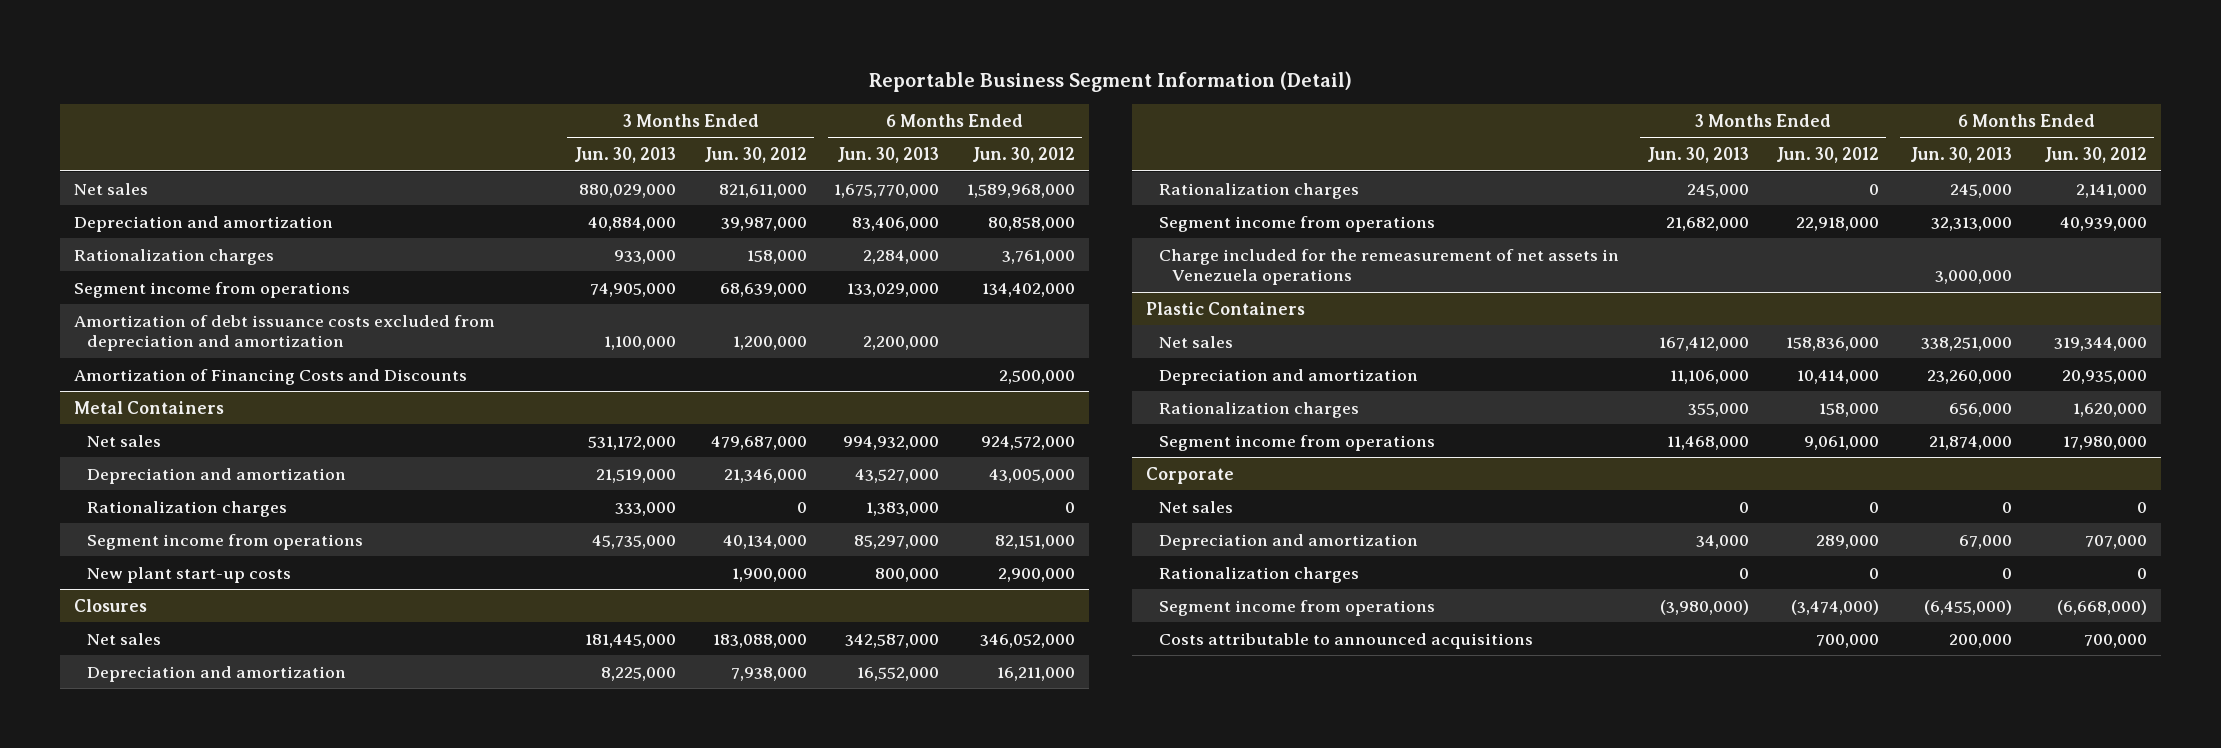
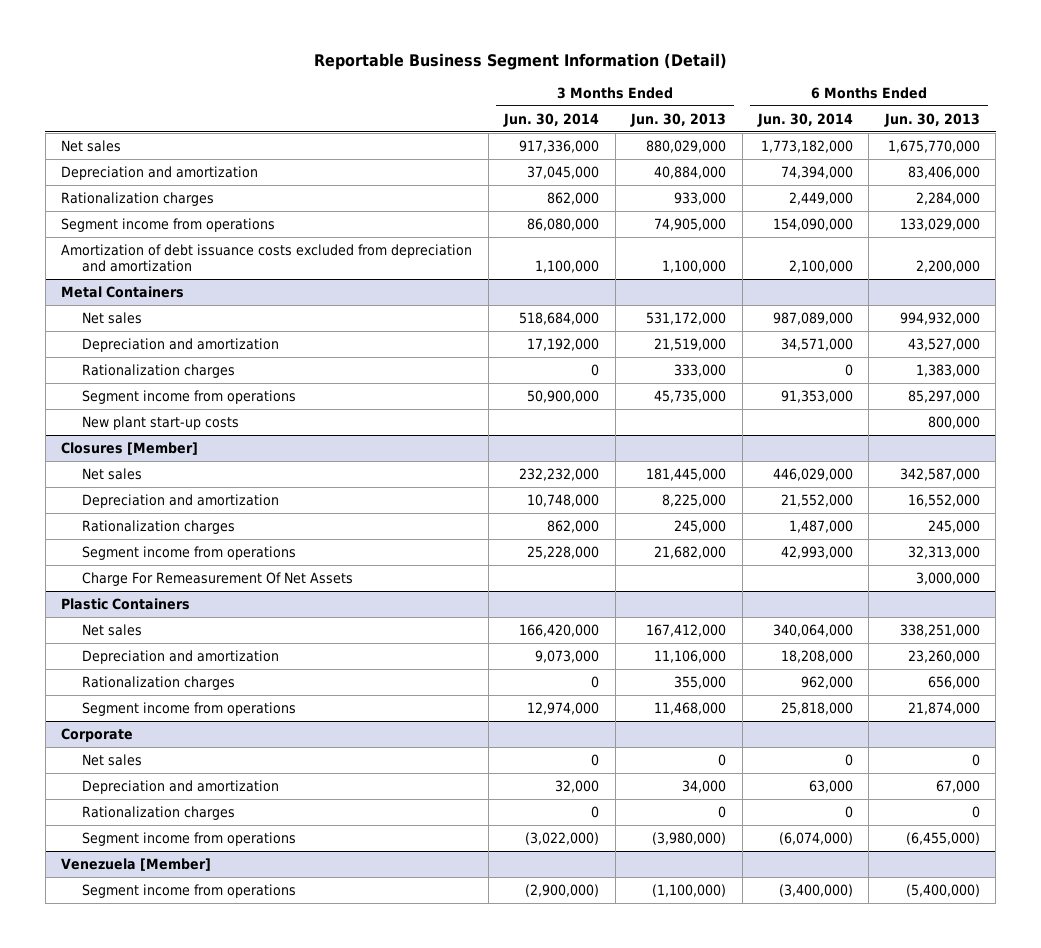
- | 3 Months Ended Jun. 30, 2013 | 3 Months Ended Jun. 30, 2012 | 6 Months Ended Jun. 30, 2013 | 6 Months Ended Jun. 30, 2012
+ | 3 Months Ended Jun. 30, 2014 | 3 Months Ended Jun. 30, 2013 | 6 Months Ended Jun. 30, 2014 | 6 Months Ended Jun. 30, 2013
- Amortization of Financing Costs and Discounts | | | | 2,500,000
- Closures
+ Closures [Member]
- Charge included for the remeasurement of net assets in Venezuela operations | | | 3,000,000 |
+ Charge For Remeasurement Of Net Assets | | | | 3,000,000
@ Corporate
- Costs attributable to announced acquisitions | | 700,000 | 200,000 | 700,000
+ Venezuela [Member]
+ Segment income from operations | (2,900,000) | (1,100,000) | (3,400,000) | (5,400,000)

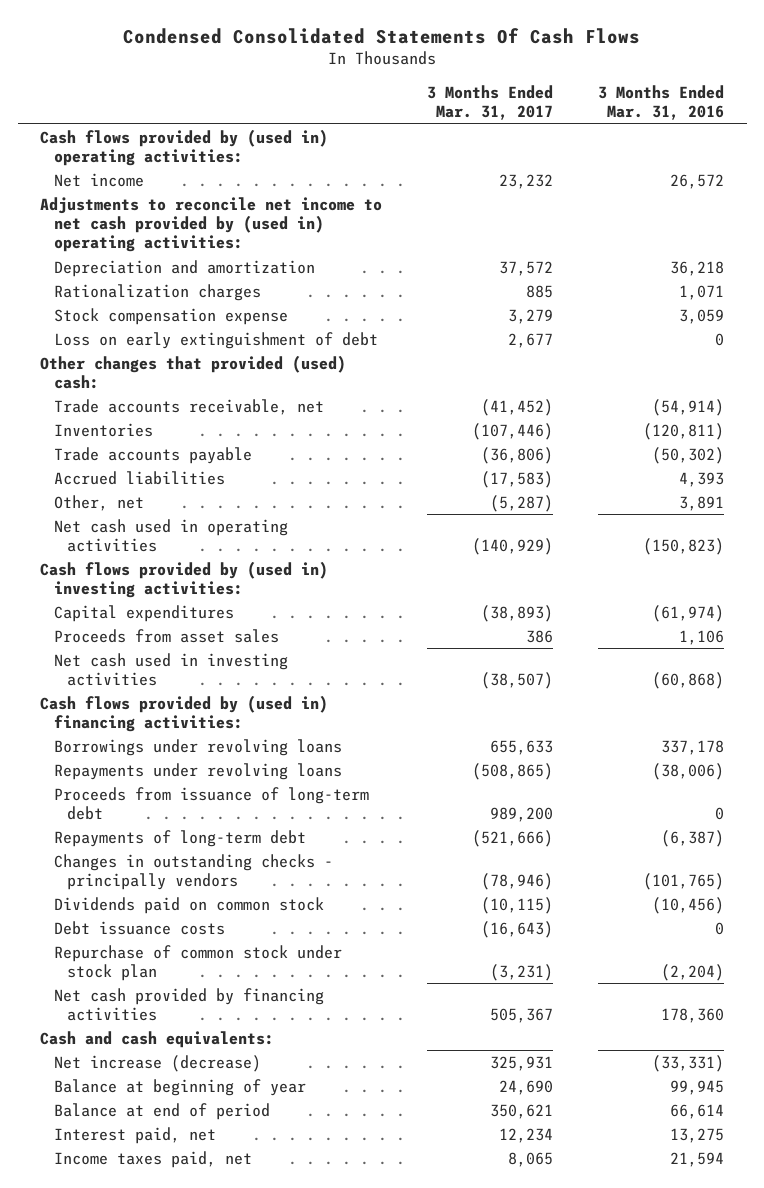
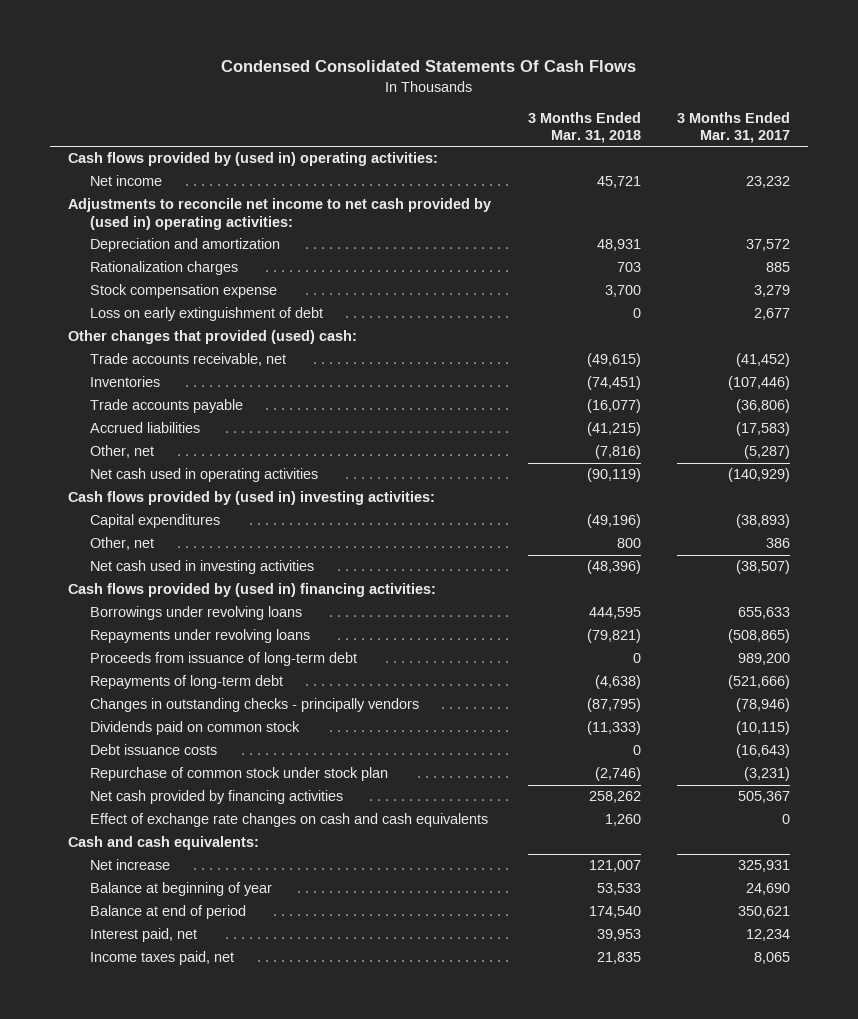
- | 3 Months Ended Mar. 31, 2017 | 3 Months Ended Mar. 31, 2016
+ | 3 Months Ended Mar. 31, 2018 | 3 Months Ended Mar. 31, 2017
- Proceeds from asset sales | 386 | 1,106
+ Other, net | 800 | 386
+ Effect of exchange rate changes on cash and cash equivalents | 1,260 | 0
- Net increase (decrease) | 325,931 | (33,331)
+ Net increase | 121,007 | 325,931

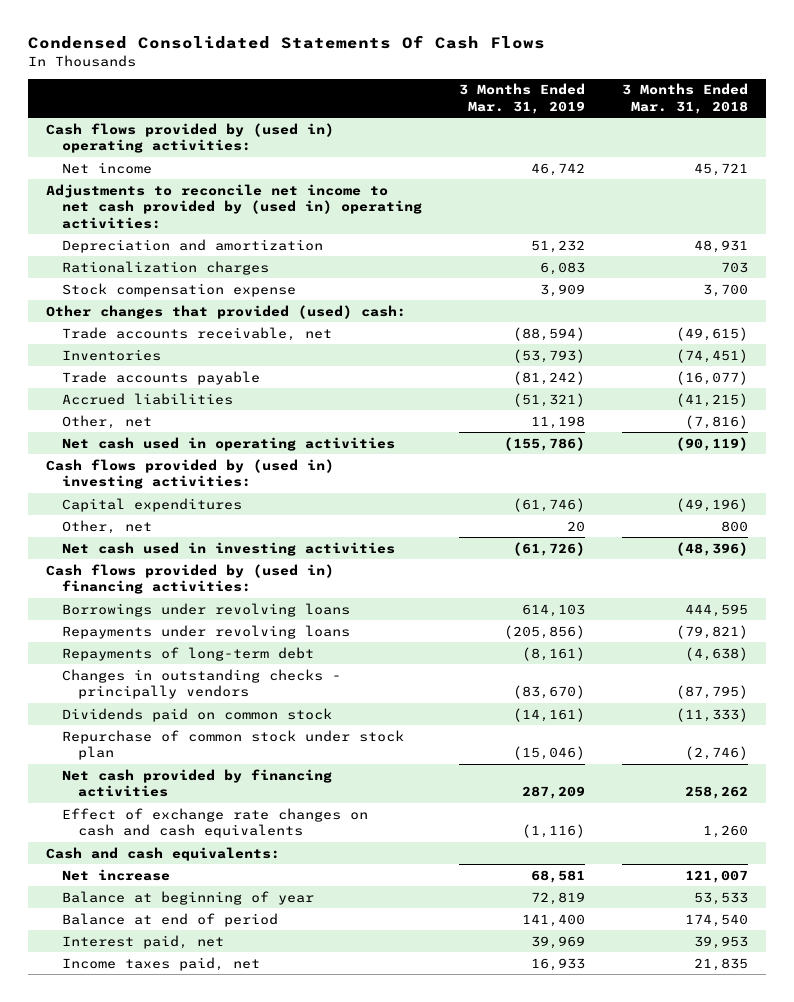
- | 3 Months Ended Mar. 31, 2018 | 3 Months Ended Mar. 31, 2017
+ | 3 Months Ended Mar. 31, 2019 | 3 Months Ended Mar. 31, 2018
- Loss on early extinguishment of debt | 0 | 2,677
- Proceeds from issuance of long-term debt | 0 | 989,200
- Debt issuance costs | 0 | (16,643)

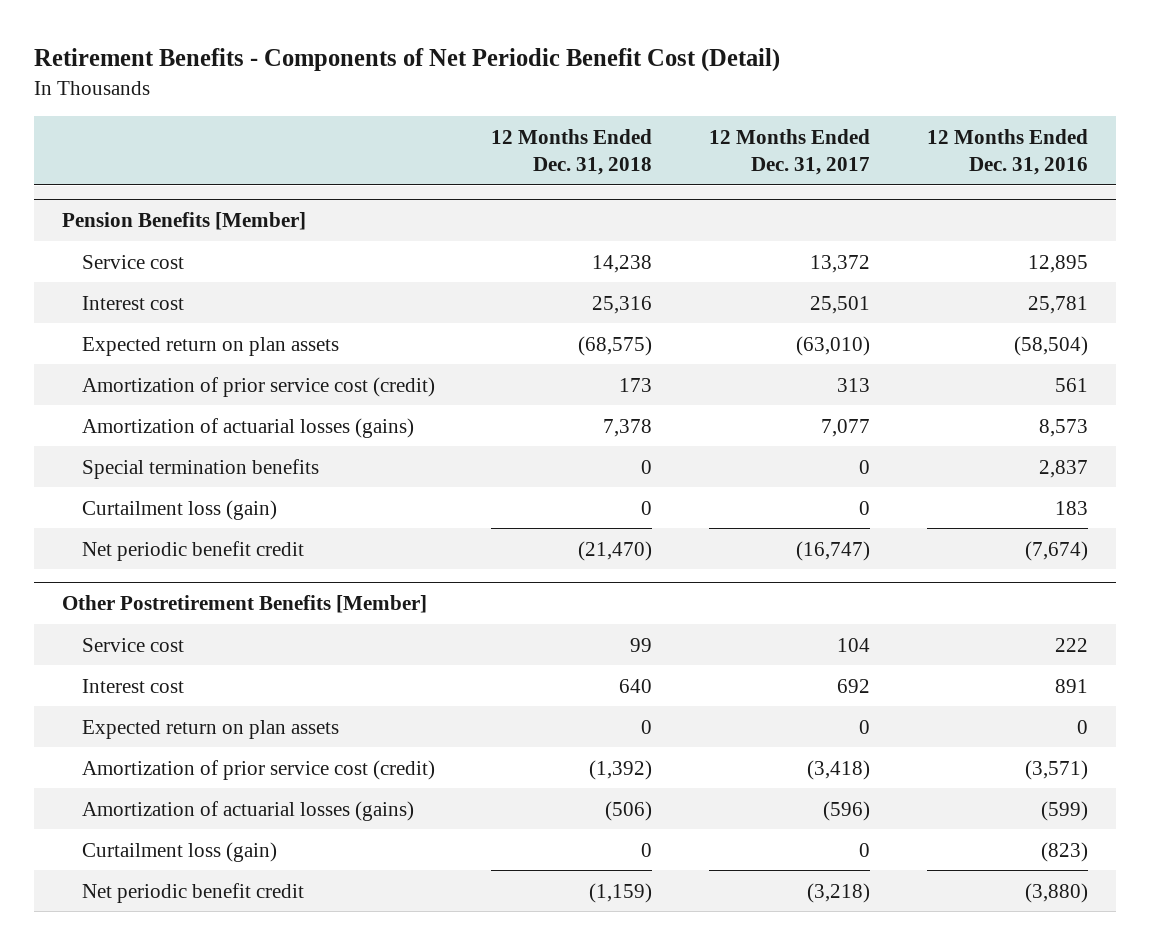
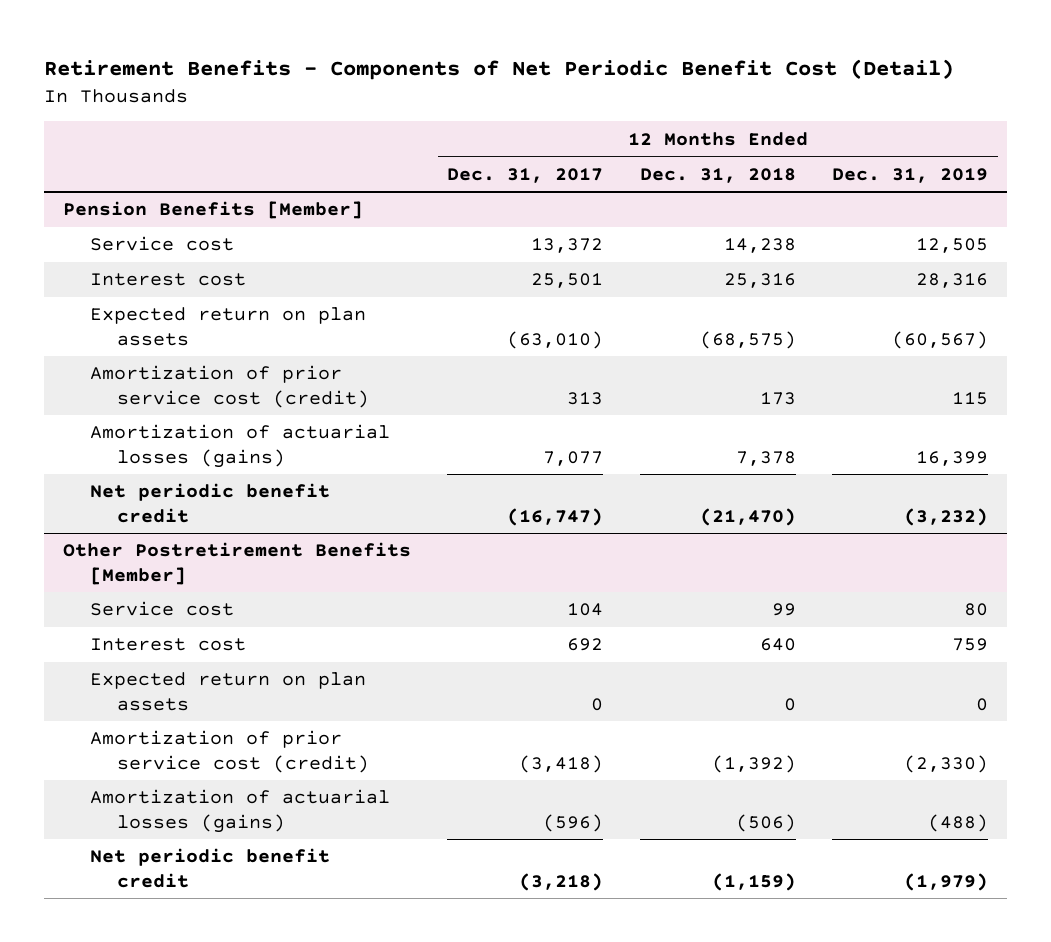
- | 12 Months Ended Dec. 31, 2018 | 12 Months Ended Dec. 31, 2017 | 12 Months Ended Dec. 31, 2016
+ | 12 Months Ended Dec. 31, 2017 | 12 Months Ended Dec. 31, 2018 | 12 Months Ended Dec. 31, 2019
@ Pension Benefits [Member]
- Special termination benefits | 0 | 0 | 2,837
- Curtailment loss (gain) | 0 | 0 | 183
@ Other Postretirement Benefits [Member]
- Curtailment loss (gain) | 0 | 0 | (823)

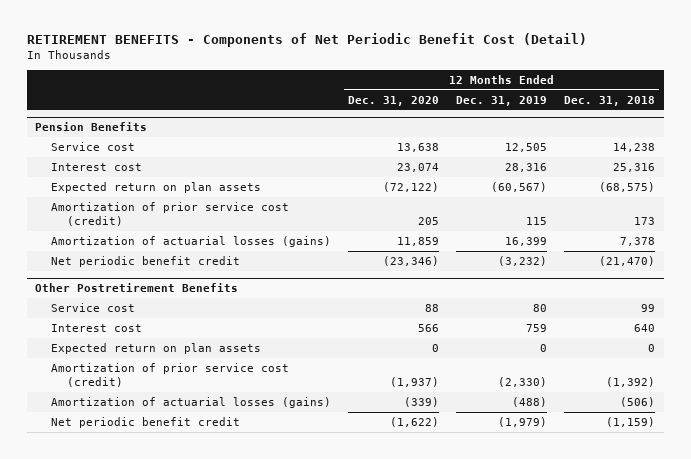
- Retirement Benefits - Components of Net Periodic Benefit Cost (Detail)
+ RETIREMENT BENEFITS - Components of Net Periodic Benefit Cost (Detail)
- | 12 Months Ended Dec. 31, 2017 | 12 Months Ended Dec. 31, 2018 | 12 Months Ended Dec. 31, 2019
+ | 12 Months Ended Dec. 31, 2020 | 12 Months Ended Dec. 31, 2019 | 12 Months Ended Dec. 31, 2018
- Pension Benefits [Member]
+ Pension Benefits
- Other Postretirement Benefits [Member]
+ Other Postretirement Benefits

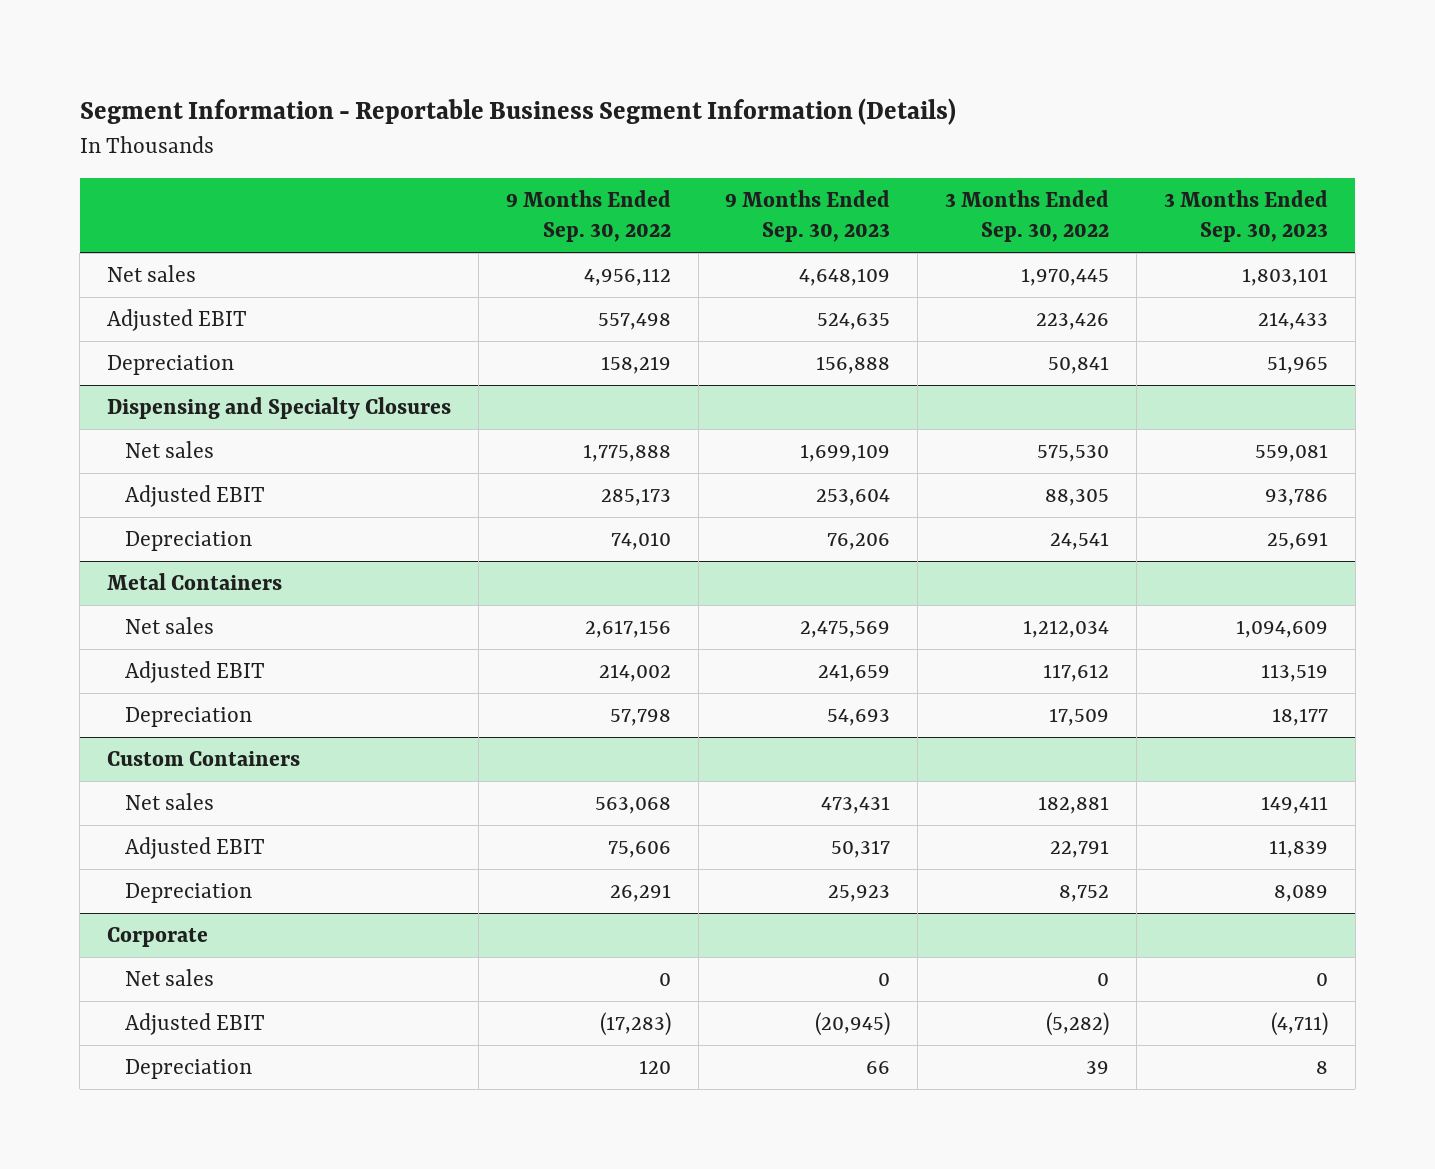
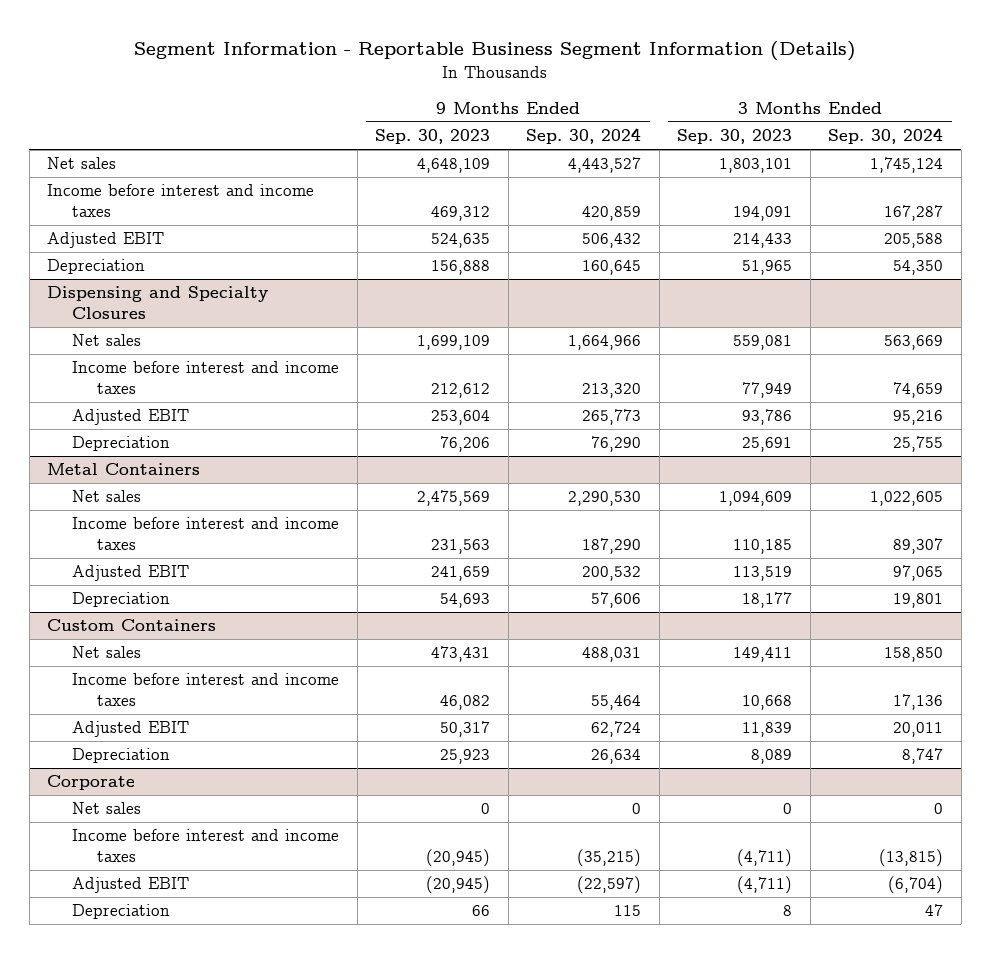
- | 9 Months Ended Sep. 30, 2022 | 9 Months Ended Sep. 30, 2023 | 3 Months Ended Sep. 30, 2022 | 3 Months Ended Sep. 30, 2023
+ | 9 Months Ended Sep. 30, 2023 | 9 Months Ended Sep. 30, 2024 | 3 Months Ended Sep. 30, 2023 | 3 Months Ended Sep. 30, 2024
+ Income before interest and income taxes | 469,312 | 420,859 | 194,091 | 167,287
@ Dispensing and Specialty Closures
+ Income before interest and income taxes | 212,612 | 213,320 | 77,949 | 74,659
@ Metal Containers
+ Income before interest and income taxes | 231,563 | 187,290 | 110,185 | 89,307
@ Custom Containers
+ Income before interest and income taxes | 46,082 | 55,464 | 10,668 | 17,136
@ Corporate
+ Income before interest and income taxes | (20,945) | (35,215) | (4,711) | (13,815)

